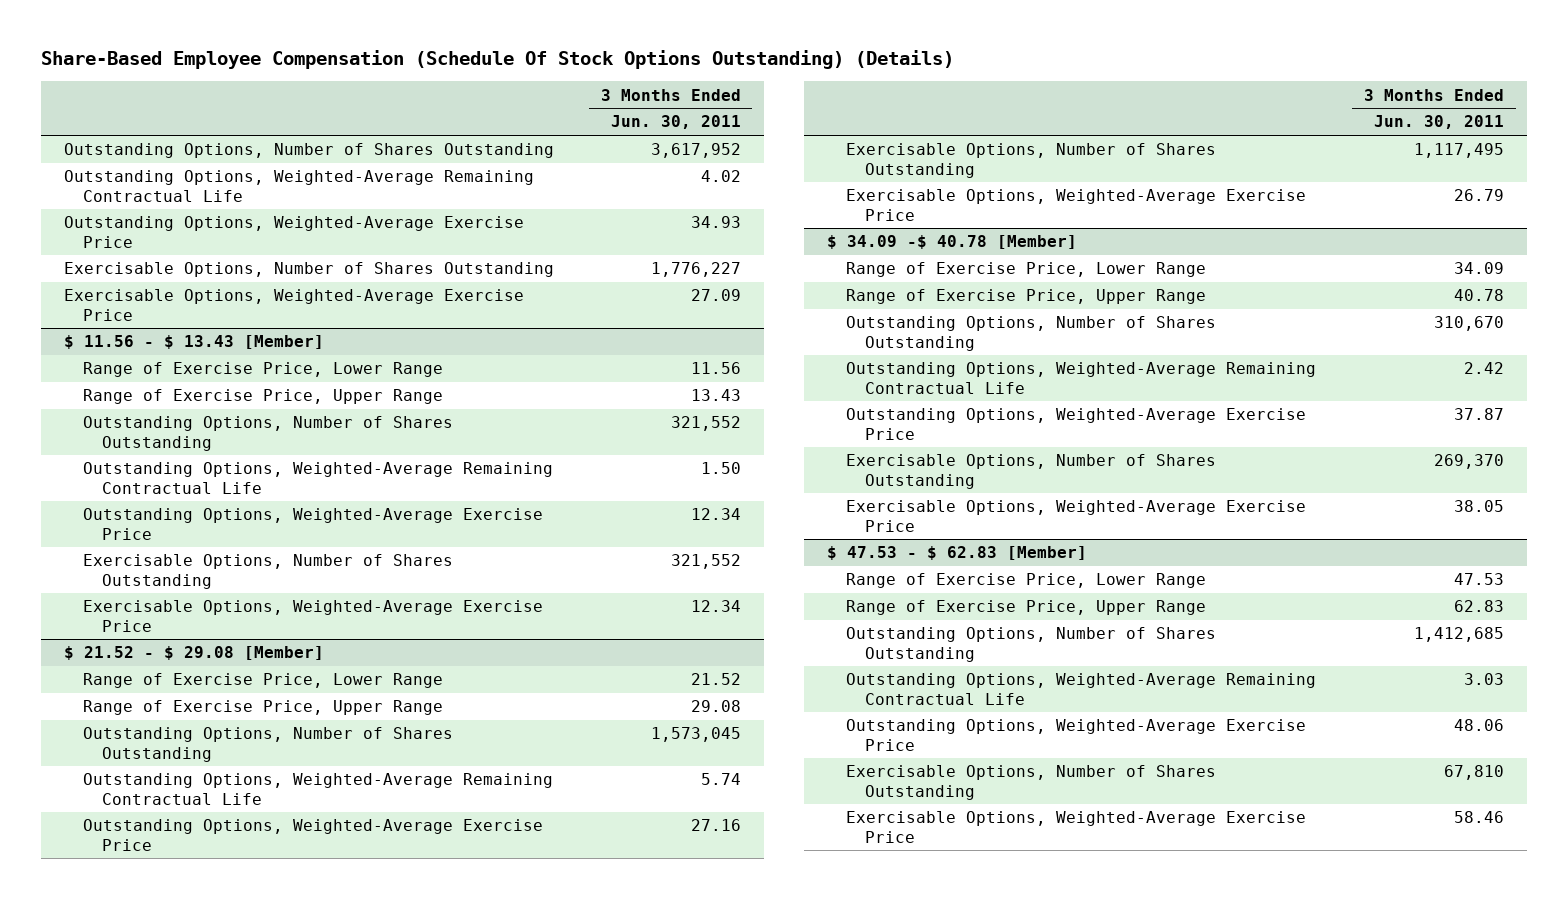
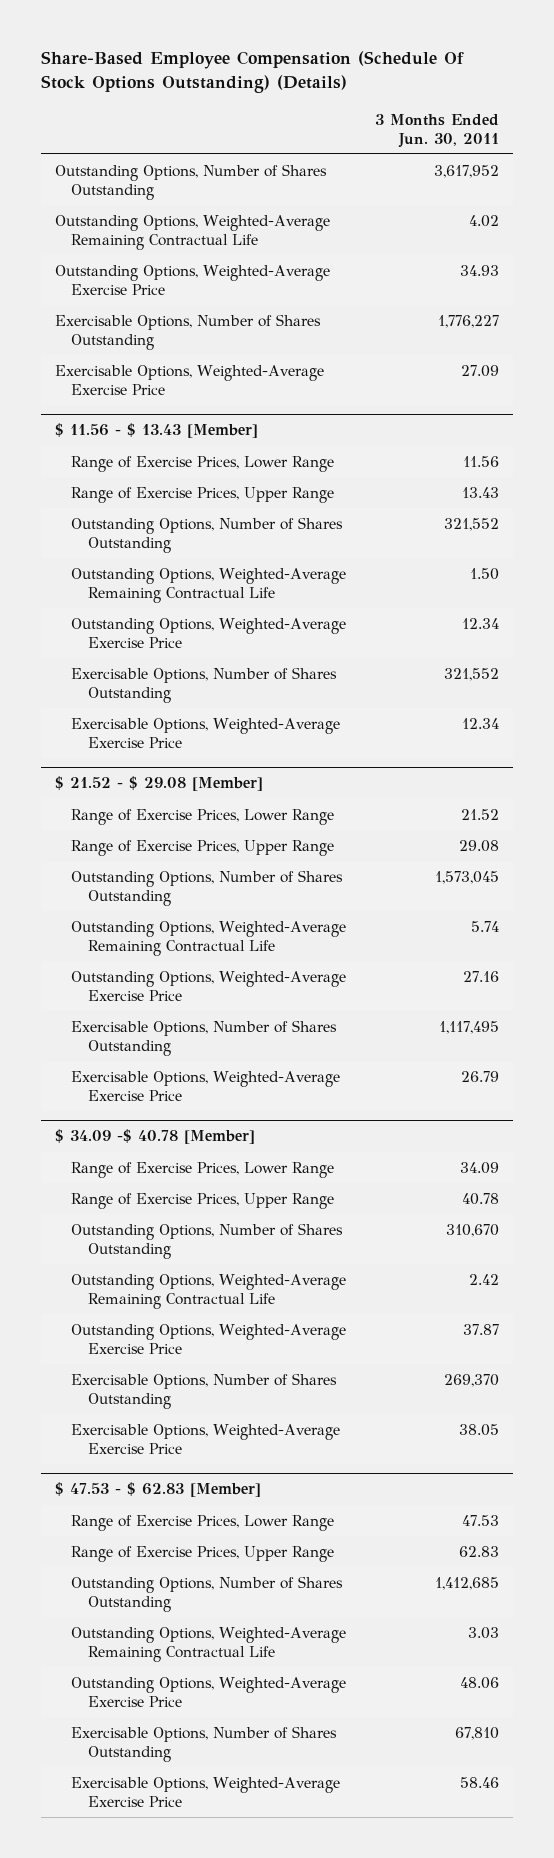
@ $ 11.56 - $ 13.43 [Member]
- Range of Exercise Price, Lower Range | 11.56
- Range of Exercise Price, Upper Range | 13.43
+ Range of Exercise Prices, Lower Range | 11.56
+ Range of Exercise Prices, Upper Range | 13.43
@ $ 21.52 - $ 29.08 [Member]
- Range of Exercise Price, Lower Range | 21.52
- Range of Exercise Price, Upper Range | 29.08
+ Range of Exercise Prices, Lower Range | 21.52
+ Range of Exercise Prices, Upper Range | 29.08
@ $ 34.09 -$ 40.78 [Member]
- Range of Exercise Price, Lower Range | 34.09
- Range of Exercise Price, Upper Range | 40.78
+ Range of Exercise Prices, Lower Range | 34.09
+ Range of Exercise Prices, Upper Range | 40.78
@ $ 47.53 - $ 62.83 [Member]
- Range of Exercise Price, Lower Range | 47.53
- Range of Exercise Price, Upper Range | 62.83
+ Range of Exercise Prices, Lower Range | 47.53
+ Range of Exercise Prices, Upper Range | 62.83

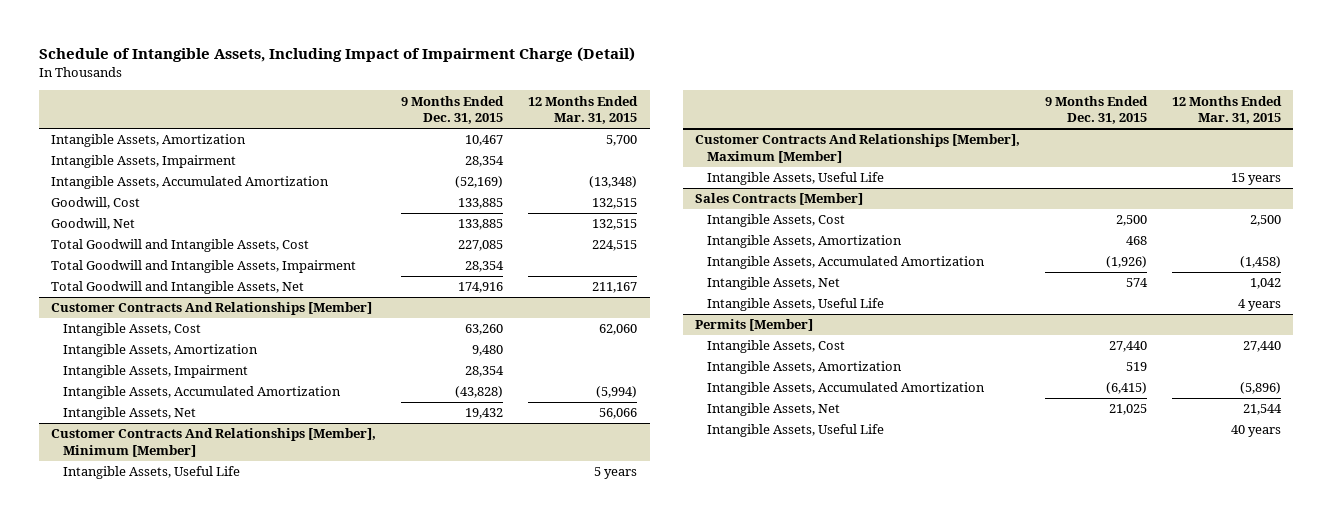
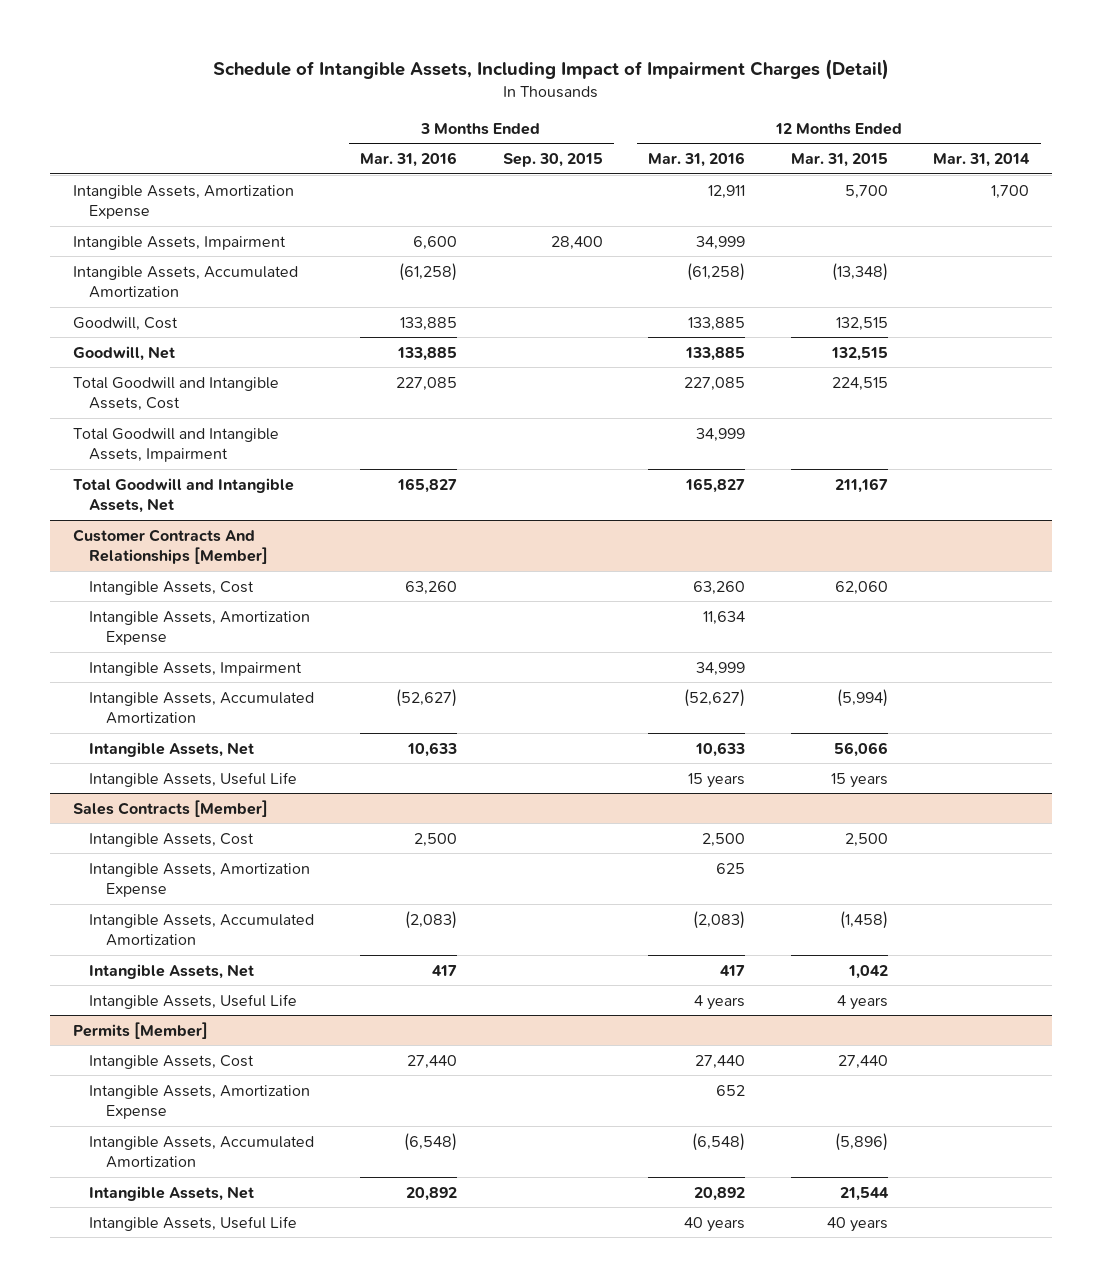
- Schedule of Intangible Assets, Including Impact of Impairment Charge (Detail)
+ Schedule of Intangible Assets, Including Impact of Impairment Charges (Detail)
- | 9 Months Ended Dec. 31, 2015 | 12 Months Ended Mar. 31, 2015
+ | 3 Months Ended Mar. 31, 2016 | 3 Months Ended Sep. 30, 2015 | 12 Months Ended Mar. 31, 2016 | 12 Months Ended Mar. 31, 2015 | 12 Months Ended Mar. 31, 2014
- Intangible Assets, Amortization | 10,467 | 5,700
+ Intangible Assets, Amortization Expense | | | 12,911 | 5,700 | 1,700
@ Customer Contracts And Relationships [Member]
- Intangible Assets, Amortization | 9,480 |
+ Intangible Assets, Amortization Expense | | | 11,634 | |
- Customer Contracts And Relationships [Member], Minimum [Member]
- Intangible Assets, Useful Life | | 5 years
- Customer Contracts And Relationships [Member], Maximum [Member]
@ Sales Contracts [Member]
- Intangible Assets, Amortization | 468 |
+ Intangible Assets, Amortization Expense | | | 625 | |
@ Permits [Member]
- Intangible Assets, Amortization | 519 |
+ Intangible Assets, Amortization Expense | | | 652 | |

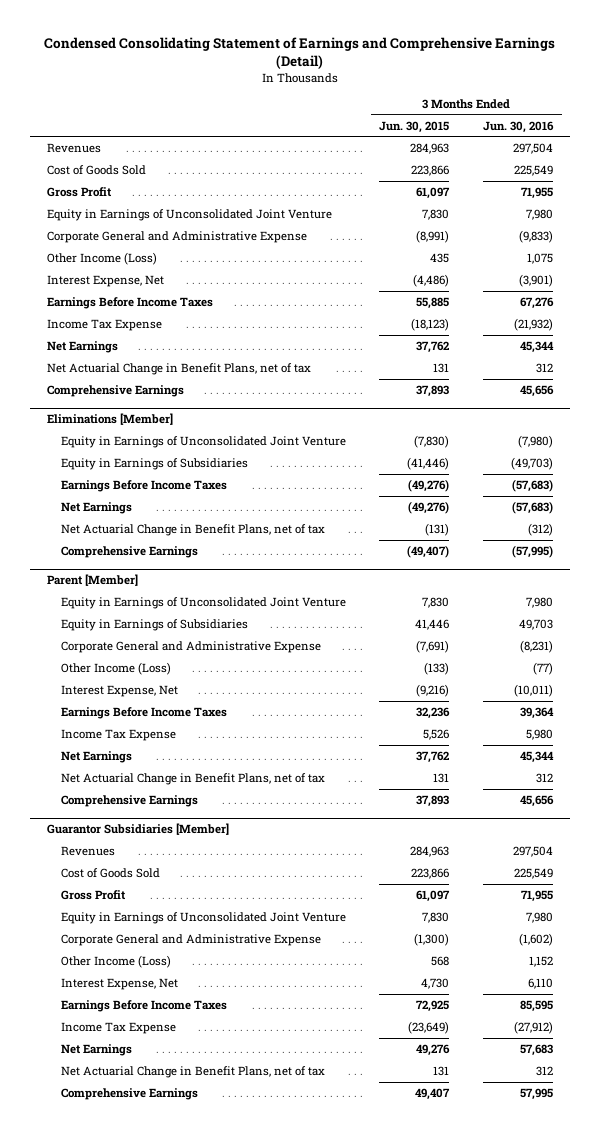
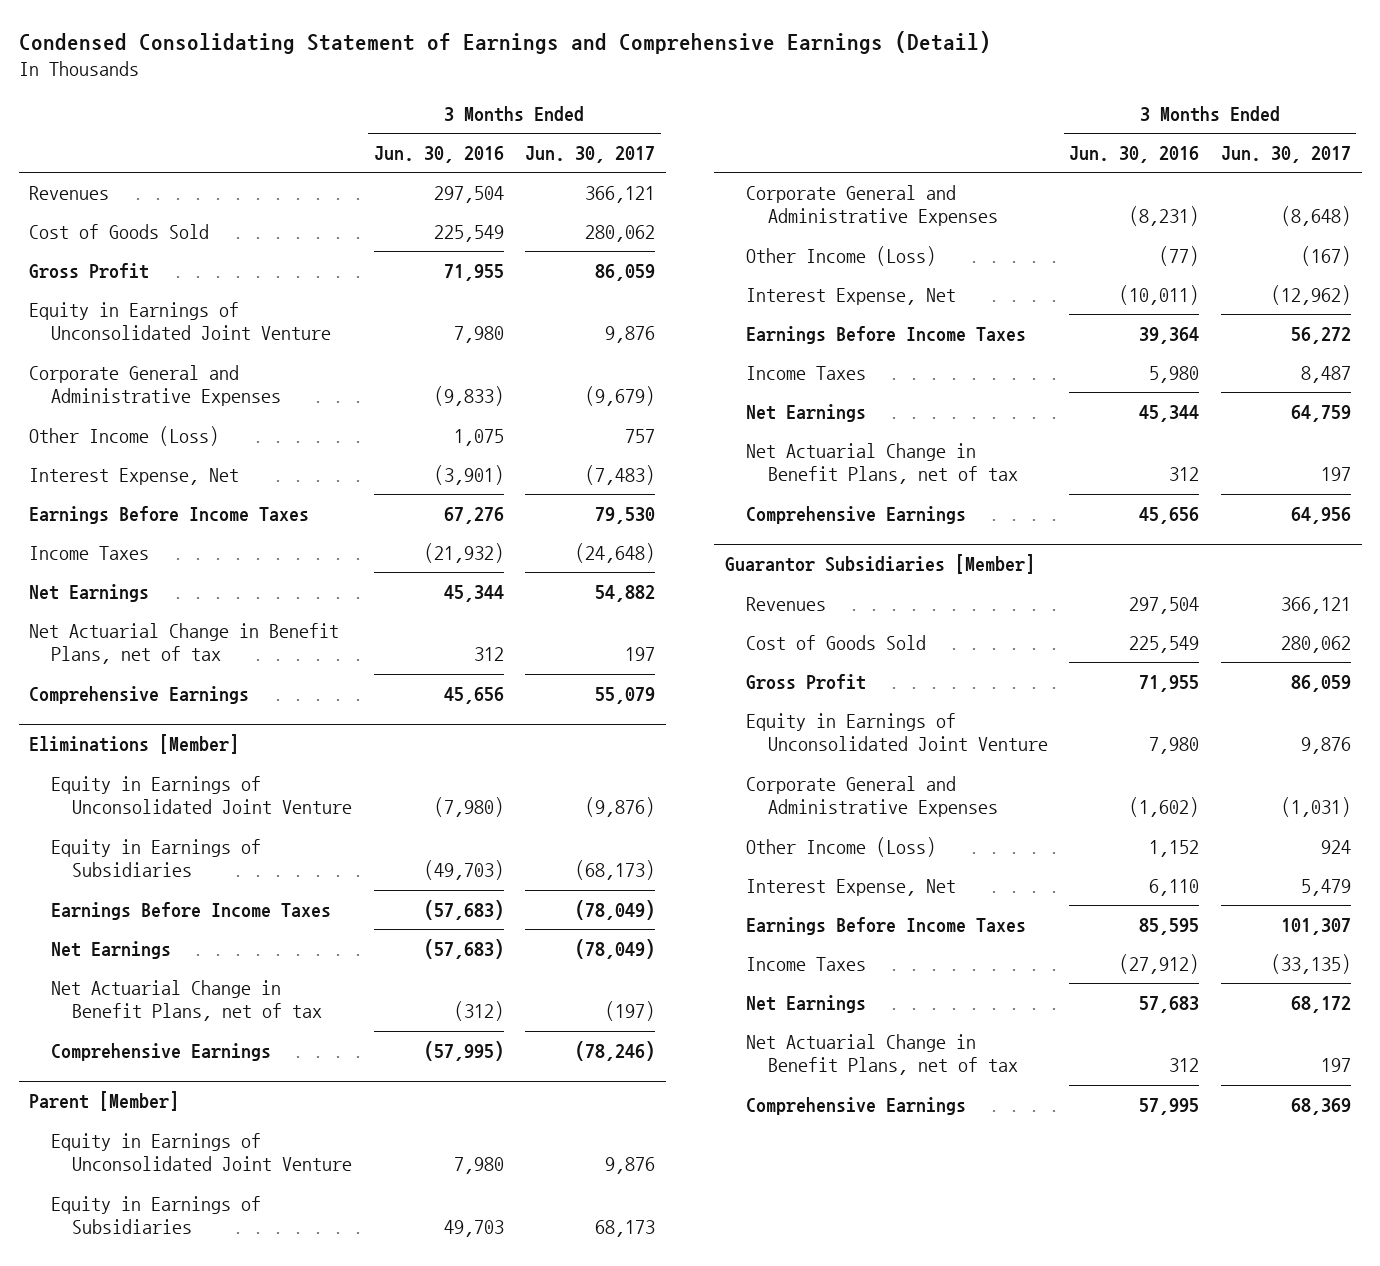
- | 3 Months Ended Jun. 30, 2015 | 3 Months Ended Jun. 30, 2016
+ | 3 Months Ended Jun. 30, 2016 | 3 Months Ended Jun. 30, 2017
- Corporate General and Administrative Expense | (8,991) | (9,833)
+ Corporate General and Administrative Expenses | (9,833) | (9,679)
- Income Tax Expense | (18,123) | (21,932)
+ Income Taxes | (21,932) | (24,648)
@ Parent [Member]
- Corporate General and Administrative Expense | (7,691) | (8,231)
+ Corporate General and Administrative Expenses | (8,231) | (8,648)
- Income Tax Expense | 5,526 | 5,980
+ Income Taxes | 5,980 | 8,487
@ Guarantor Subsidiaries [Member]
- Corporate General and Administrative Expense | (1,300) | (1,602)
+ Corporate General and Administrative Expenses | (1,602) | (1,031)
- Income Tax Expense | (23,649) | (27,912)
+ Income Taxes | (27,912) | (33,135)

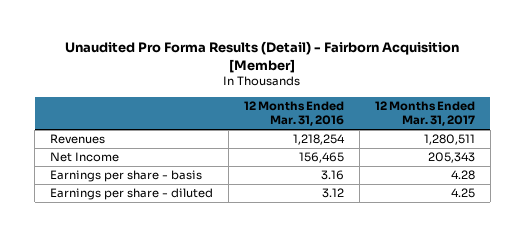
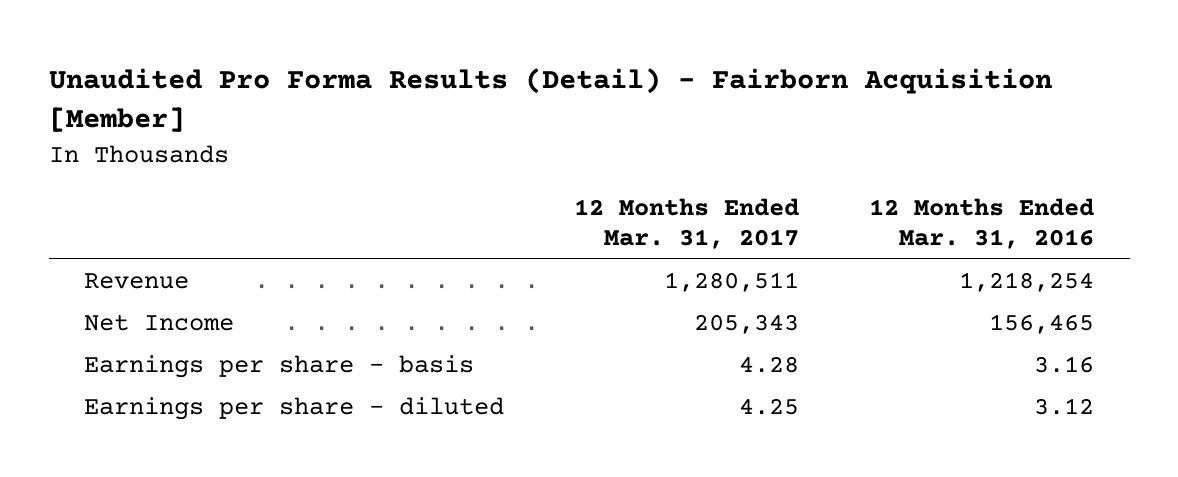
- | 12 Months Ended Mar. 31, 2016 | 12 Months Ended Mar. 31, 2017
+ | 12 Months Ended Mar. 31, 2017 | 12 Months Ended Mar. 31, 2016
- Revenues | 1,218,254 | 1,280,511
+ Revenue | 1,280,511 | 1,218,254

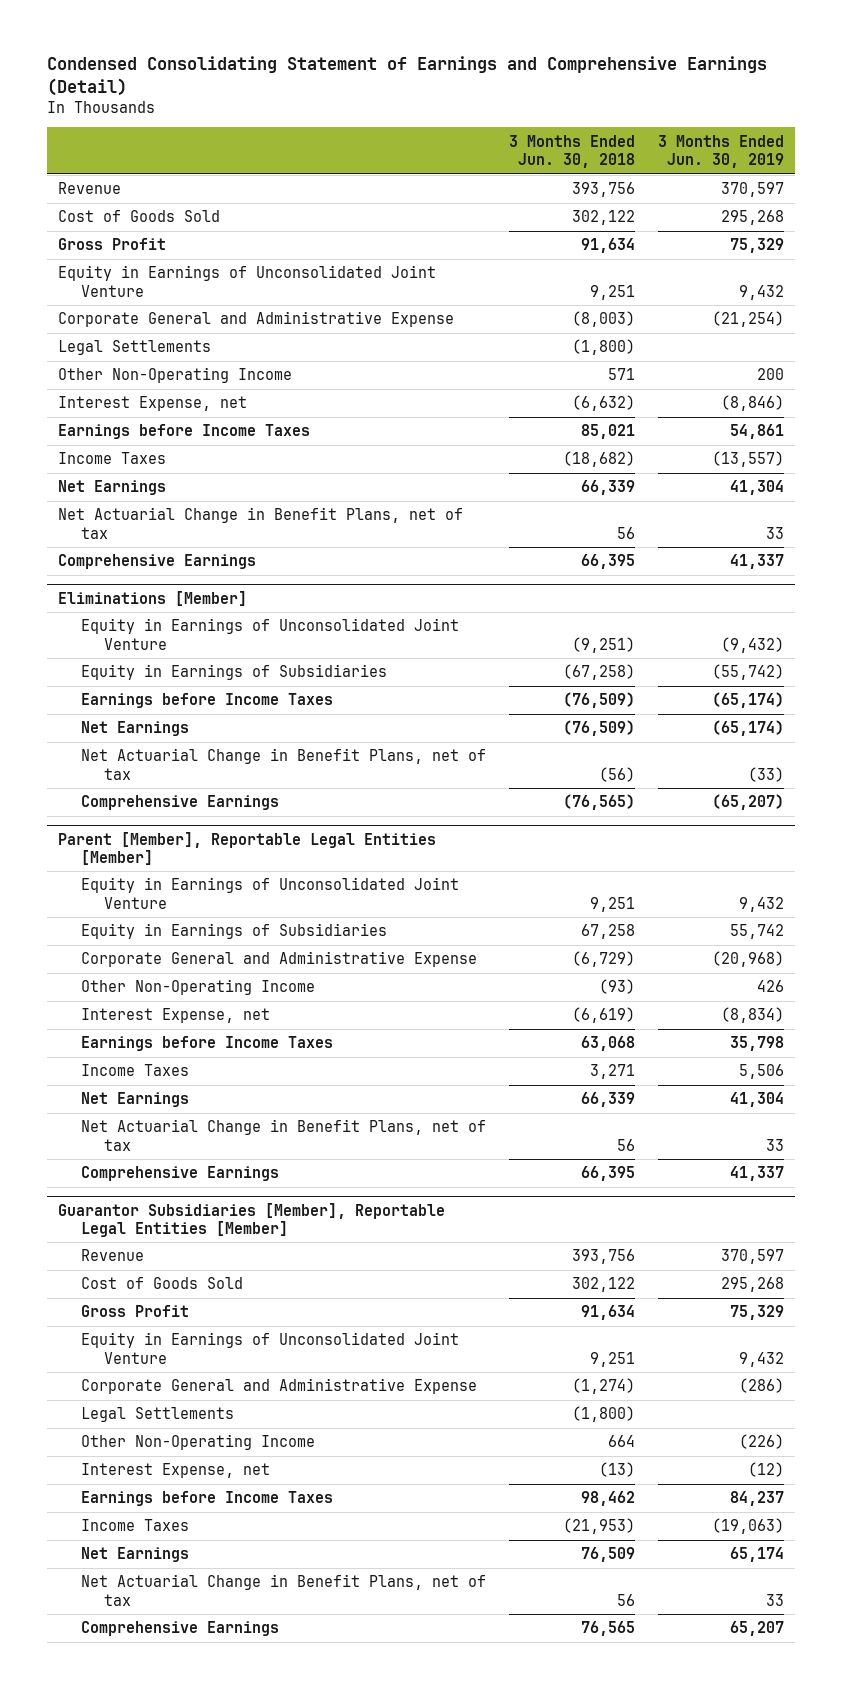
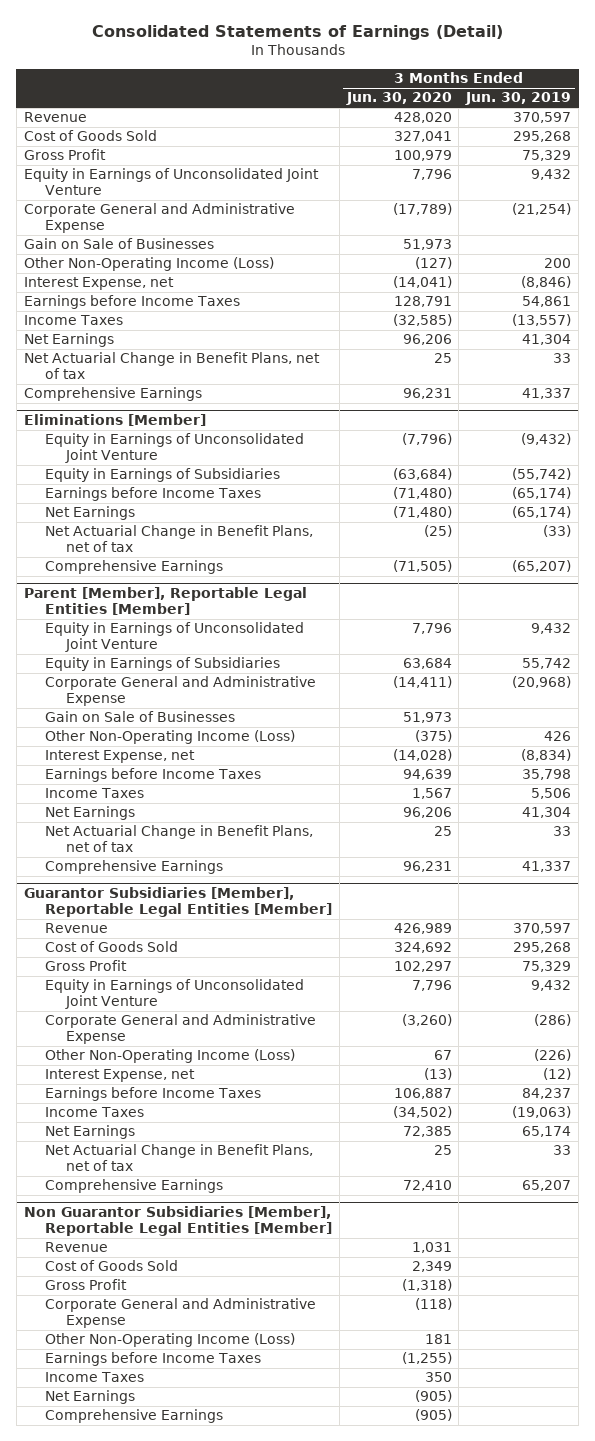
- Condensed Consolidating Statement of Earnings and Comprehensive Earnings (Detail)
+ Consolidated Statements of Earnings (Detail)
- | 3 Months Ended Jun. 30, 2018 | 3 Months Ended Jun. 30, 2019
+ | 3 Months Ended Jun. 30, 2020 | 3 Months Ended Jun. 30, 2019
- Legal Settlements | (1,800) |
- Other Non-Operating Income | 571 | 200
+ Gain on Sale of Businesses | 51,973 |
+ Other Non-Operating Income (Loss) | (127) | 200
@ Parent [Member], Reportable Legal Entities [Member]
- Other Non-Operating Income | (93) | 426
+ Gain on Sale of Businesses | 51,973 |
+ Other Non-Operating Income (Loss) | (375) | 426
@ Guarantor Subsidiaries [Member], Reportable Legal Entities [Member]
- Legal Settlements | (1,800) |
- Other Non-Operating Income | 664 | (226)
+ Other Non-Operating Income (Loss) | 67 | (226)
+ Non Guarantor Subsidiaries [Member], Reportable Legal Entities [Member]
+ Revenue | 1,031 |
+ Cost of Goods Sold | 2,349 |
+ Gross Profit | (1,318) |
+ Corporate General and Administrative Expense | (118) |
+ Other Non-Operating Income (Loss) | 181 |
+ Earnings before Income Taxes | (1,255) |
+ Income Taxes | 350 |
+ Net Earnings | (905) |
+ Comprehensive Earnings | (905) |

